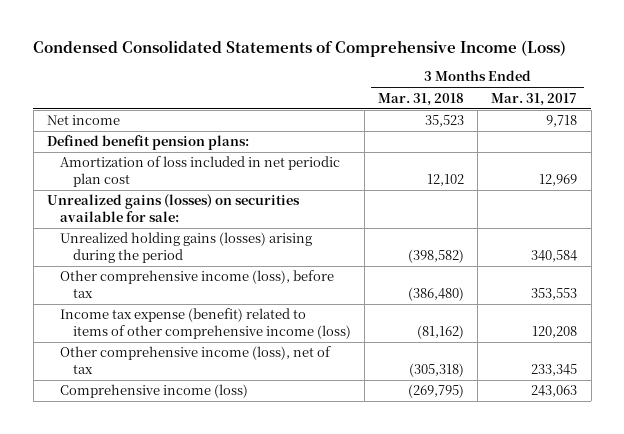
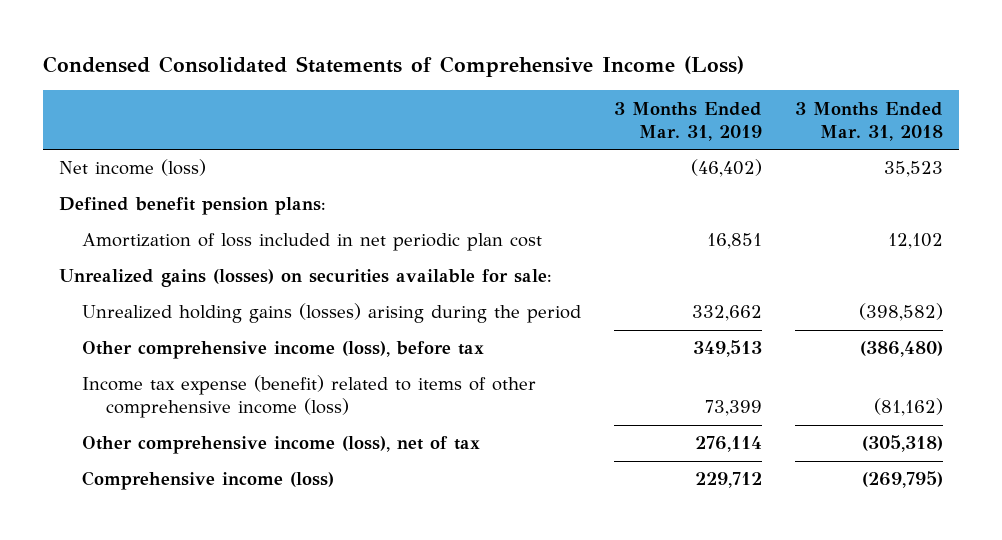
- | 3 Months Ended Mar. 31, 2018 | 3 Months Ended Mar. 31, 2017
+ | 3 Months Ended Mar. 31, 2019 | 3 Months Ended Mar. 31, 2018
- Net income | 35,523 | 9,718
+ Net income (loss) | (46,402) | 35,523

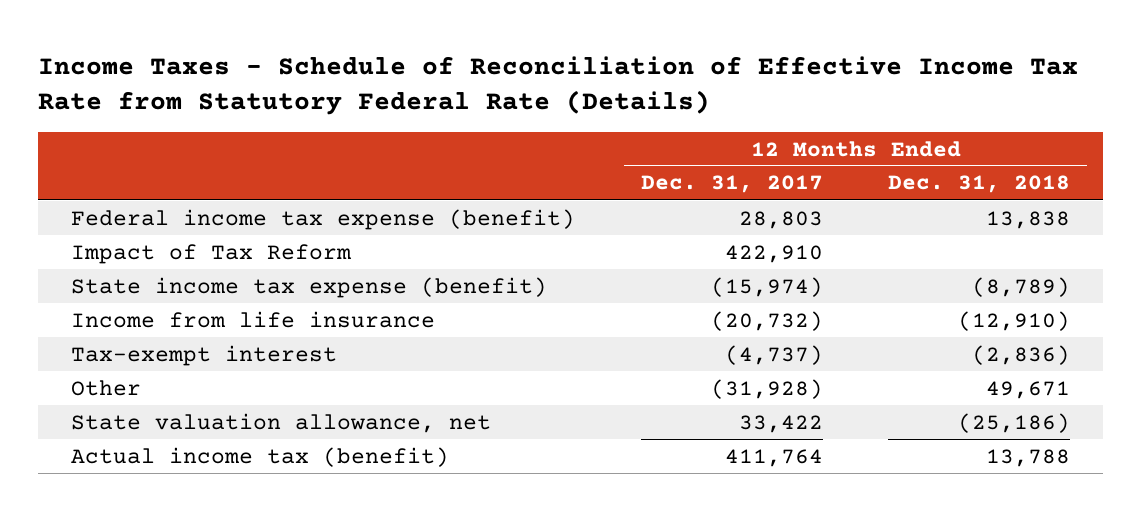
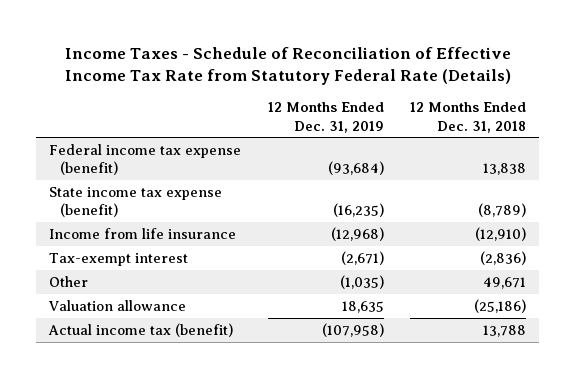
- | 12 Months Ended Dec. 31, 2017 | 12 Months Ended Dec. 31, 2018
+ | 12 Months Ended Dec. 31, 2019 | 12 Months Ended Dec. 31, 2018
- Impact of Tax Reform | 422,910 |
- State valuation allowance, net | 33,422 | (25,186)
+ Valuation allowance | 18,635 | (25,186)

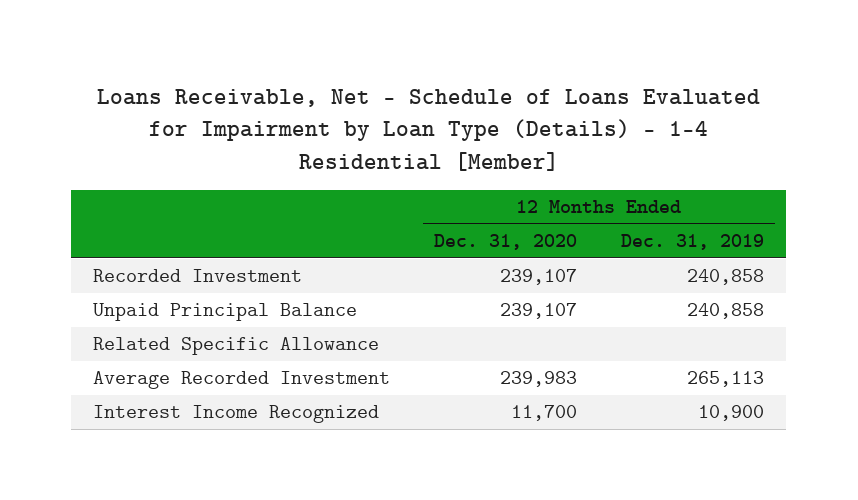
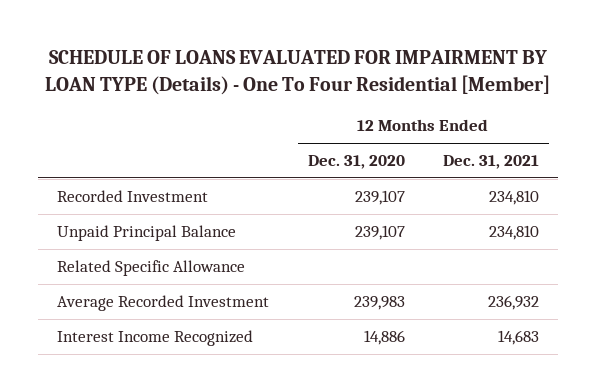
- Loans Receivable, Net - Schedule of Loans Evaluated for Impairment by Loan Type (Details) - 1-4 Residential [Member]
+ SCHEDULE OF LOANS EVALUATED FOR IMPAIRMENT BY LOAN TYPE (Details) - One To Four Residential [Member]
- | 12 Months Ended Dec. 31, 2020 | 12 Months Ended Dec. 31, 2019
+ | 12 Months Ended Dec. 31, 2020 | 12 Months Ended Dec. 31, 2021
- Interest Income Recognized | 11,700 | 10,900
+ Interest Income Recognized | 14,886 | 14,683

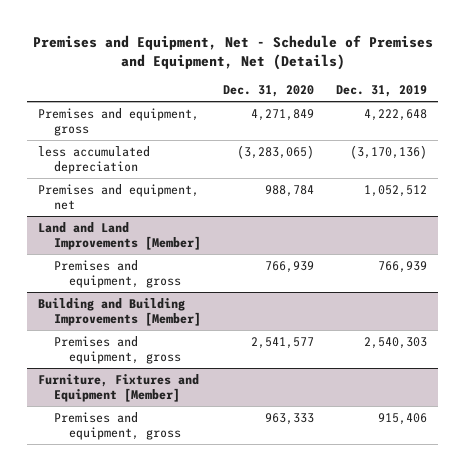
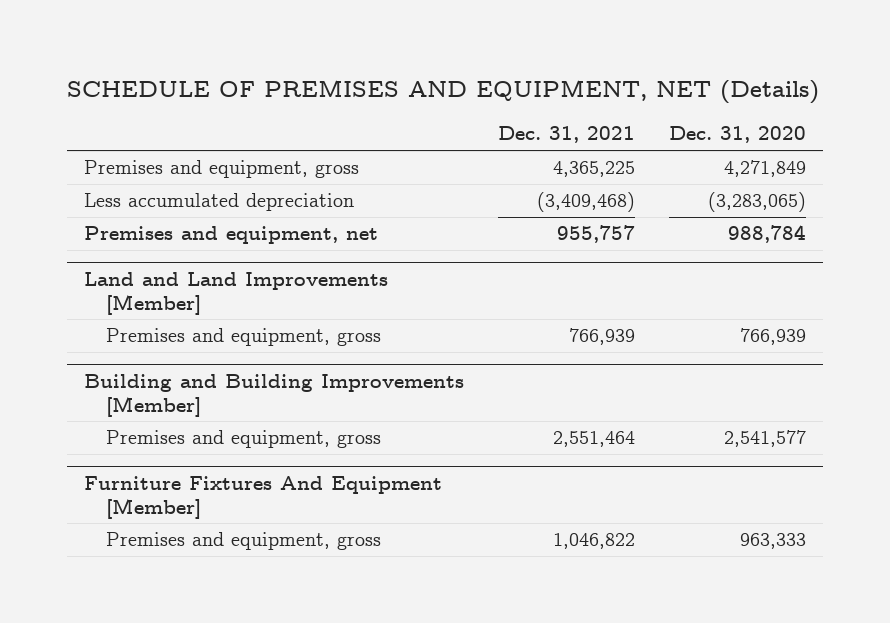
- Premises and Equipment, Net - Schedule of Premises and Equipment, Net (Details)
+ SCHEDULE OF PREMISES AND EQUIPMENT, NET (Details)
- | Dec. 31, 2020 | Dec. 31, 2019
+ | Dec. 31, 2021 | Dec. 31, 2020
- less accumulated depreciation | (3,283,065) | (3,170,136)
+ Less accumulated depreciation | (3,409,468) | (3,283,065)
- Furniture, Fixtures and Equipment [Member]
+ Furniture Fixtures And Equipment [Member]

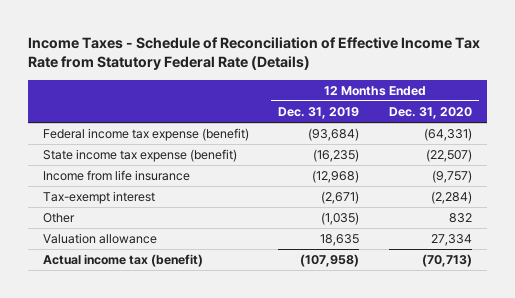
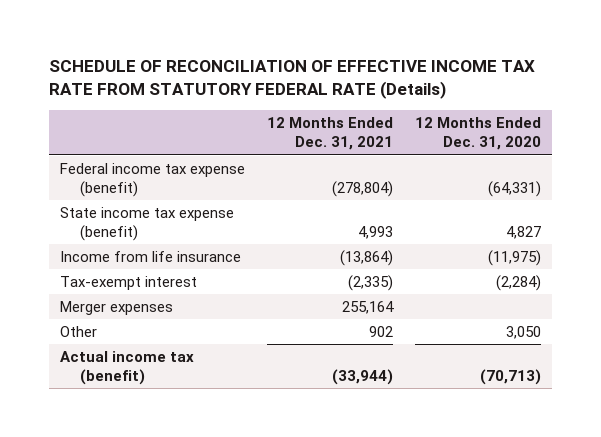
- Income Taxes - Schedule of Reconciliation of Effective Income Tax Rate from Statutory Federal Rate (Details)
+ SCHEDULE OF RECONCILIATION OF EFFECTIVE INCOME TAX RATE FROM STATUTORY FEDERAL RATE (Details)
- | 12 Months Ended Dec. 31, 2019 | 12 Months Ended Dec. 31, 2020
+ | 12 Months Ended Dec. 31, 2021 | 12 Months Ended Dec. 31, 2020
- State income tax expense (benefit) | (16,235) | (22,507)
- Income from life insurance | (12,968) | (9,757)
+ State income tax expense (benefit) | 4,993 | 4,827
+ Income from life insurance | (13,864) | (11,975)
- Other | (1,035) | 832
- Valuation allowance | 18,635 | 27,334
+ Merger expenses | 255,164 |
+ Other | 902 | 3,050

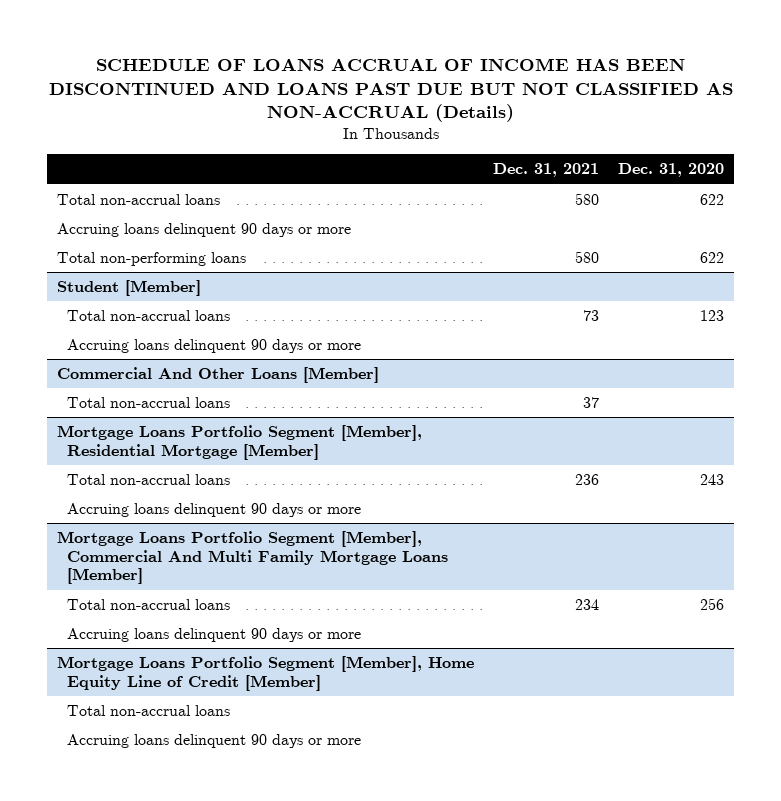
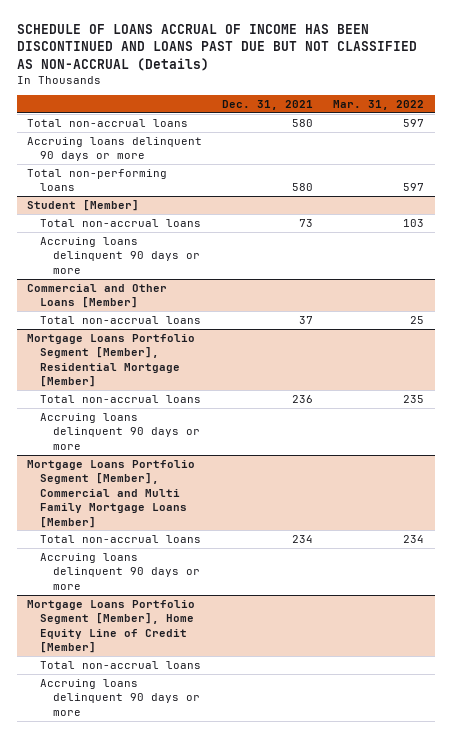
- | Dec. 31, 2021 | Dec. 31, 2020
+ | Dec. 31, 2021 | Mar. 31, 2022
- Commercial And Other Loans [Member]
+ Commercial and Other Loans [Member]
- Mortgage Loans Portfolio Segment [Member], Commercial And Multi Family Mortgage Loans [Member]
+ Mortgage Loans Portfolio Segment [Member], Commercial and Multi Family Mortgage Loans [Member]

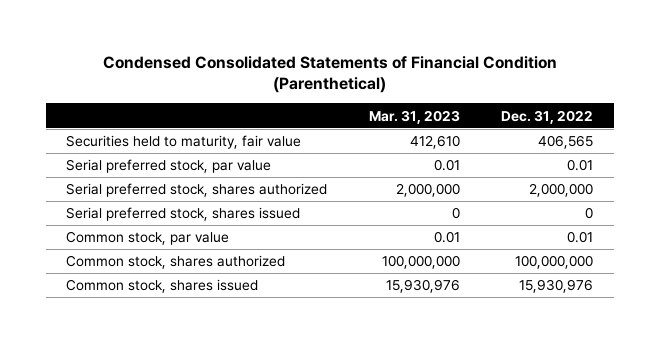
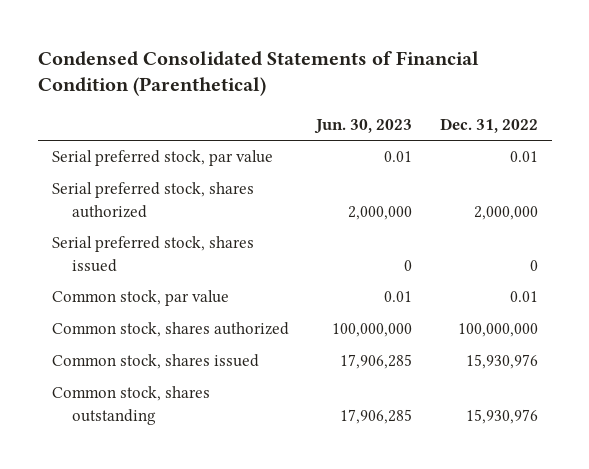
- | Mar. 31, 2023 | Dec. 31, 2022
+ | Jun. 30, 2023 | Dec. 31, 2022
- Securities held to maturity, fair value | 412,610 | 406,565
+ Common stock, shares outstanding | 17,906,285 | 15,930,976

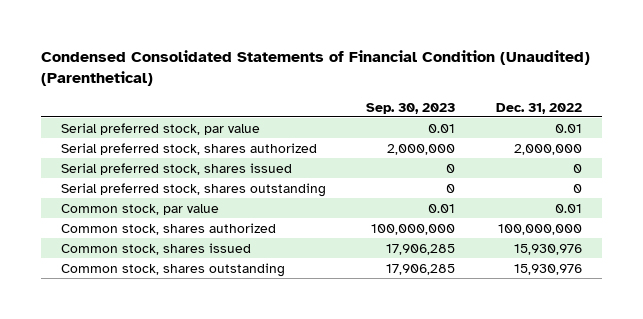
- Condensed Consolidated Statements of Financial Condition (Parenthetical)
+ Condensed Consolidated Statements of Financial Condition (Unaudited) (Parenthetical)
- | Jun. 30, 2023 | Dec. 31, 2022
+ | Sep. 30, 2023 | Dec. 31, 2022
+ Serial preferred stock, shares outstanding | 0 | 0

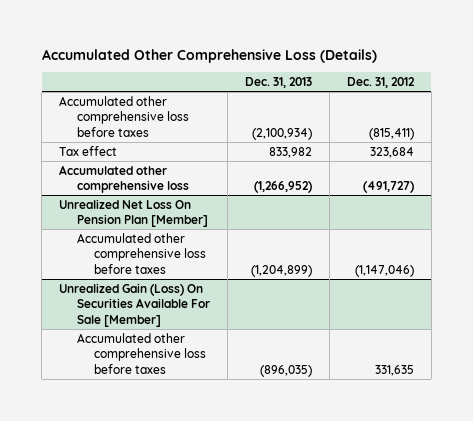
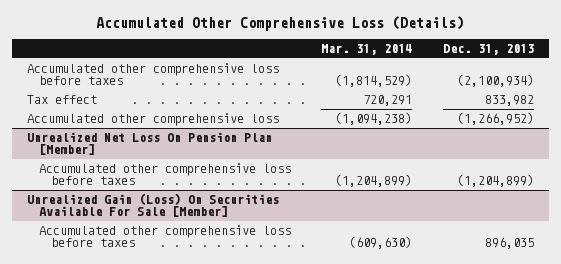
- | Dec. 31, 2013 | Dec. 31, 2012
+ | Mar. 31, 2014 | Dec. 31, 2013
@ Unrealized Gain (Loss) On Securities Available For Sale [Member]
- Accumulated other comprehensive loss before taxes | (896,035) | 331,635
+ Accumulated other comprehensive loss before taxes | (609,630) | 896,035

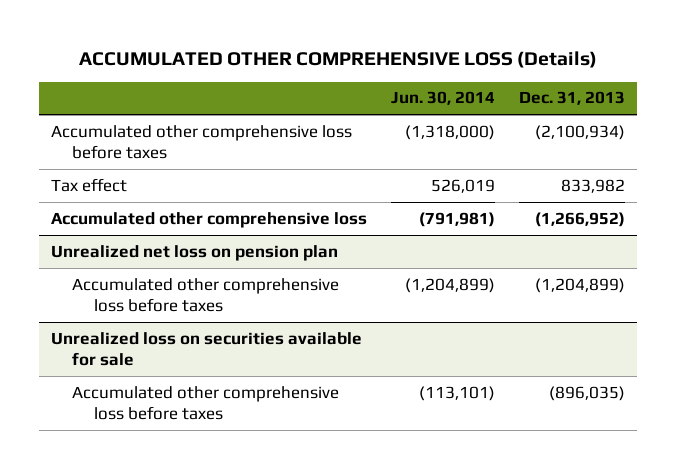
- Accumulated Other Comprehensive Loss (Details)
+ ACCUMULATED OTHER COMPREHENSIVE LOSS (Details)
- | Mar. 31, 2014 | Dec. 31, 2013
+ | Jun. 30, 2014 | Dec. 31, 2013
- Unrealized Net Loss On Pension Plan [Member]
+ Unrealized net loss on pension plan
- Unrealized Gain (Loss) On Securities Available For Sale [Member]
- Accumulated other comprehensive loss before taxes | (609,630) | 896,035
+ Unrealized loss on securities available for sale
+ Accumulated other comprehensive loss before taxes | (113,101) | (896,035)

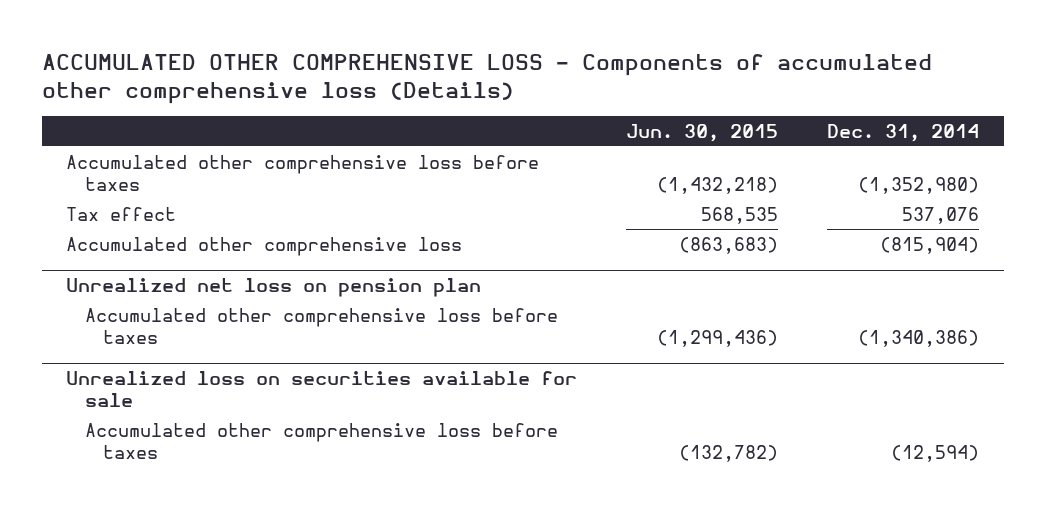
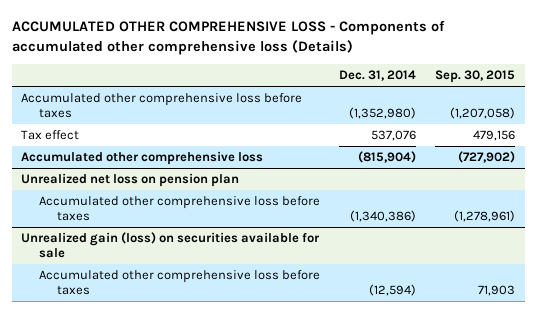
- | Jun. 30, 2015 | Dec. 31, 2014
+ | Dec. 31, 2014 | Sep. 30, 2015
- Unrealized loss on securities available for sale
+ Unrealized gain (loss) on securities available for sale

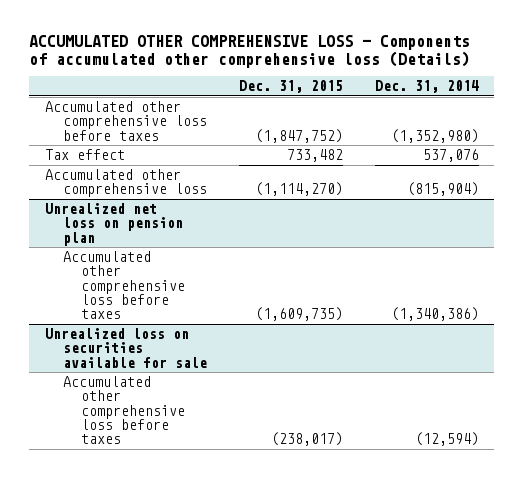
- | Dec. 31, 2014 | Sep. 30, 2015
+ | Dec. 31, 2015 | Dec. 31, 2014
- Unrealized gain (loss) on securities available for sale
+ Unrealized loss on securities available for sale

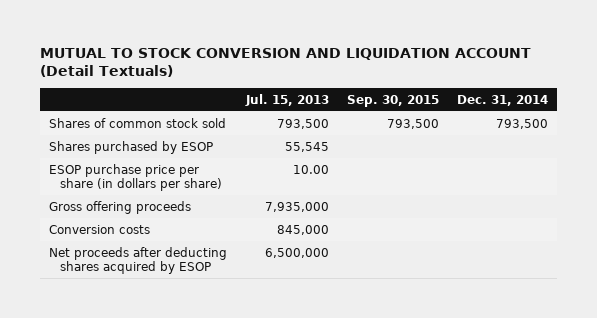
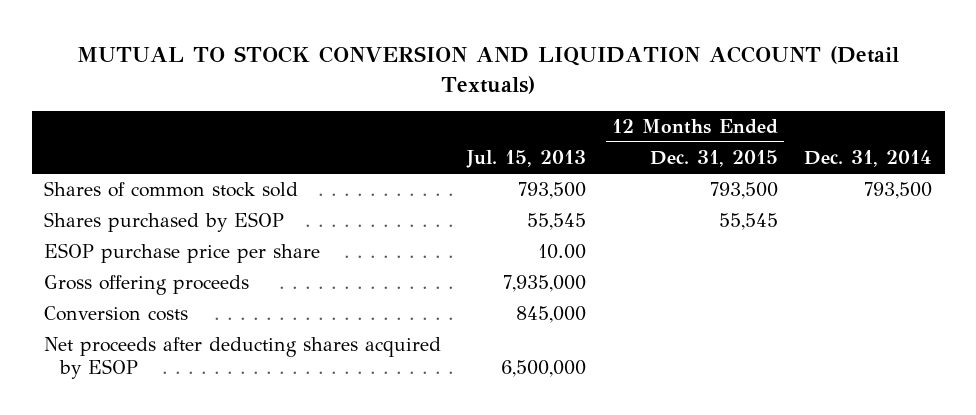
- | Jul. 15, 2013 | Sep. 30, 2015 | Dec. 31, 2014
+ | Jul. 15, 2013 | 12 Months Ended Dec. 31, 2015 | Dec. 31, 2014
- ESOP purchase price per share (in dollars per share) | 10.00 | |
+ ESOP purchase price per share | 10.00 | |

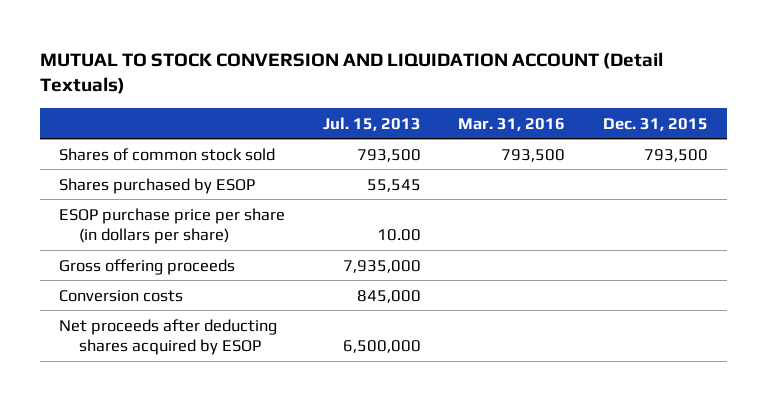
- | Jul. 15, 2013 | 12 Months Ended Dec. 31, 2015 | Dec. 31, 2014
+ | Jul. 15, 2013 | Mar. 31, 2016 | Dec. 31, 2015
- ESOP purchase price per share | 10.00 | |
+ ESOP purchase price per share (in dollars per share) | 10.00 | |

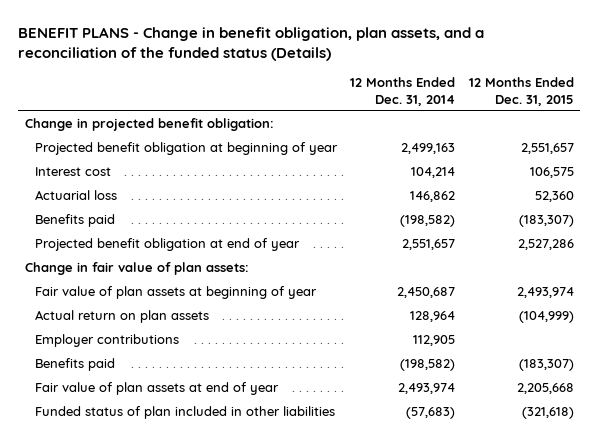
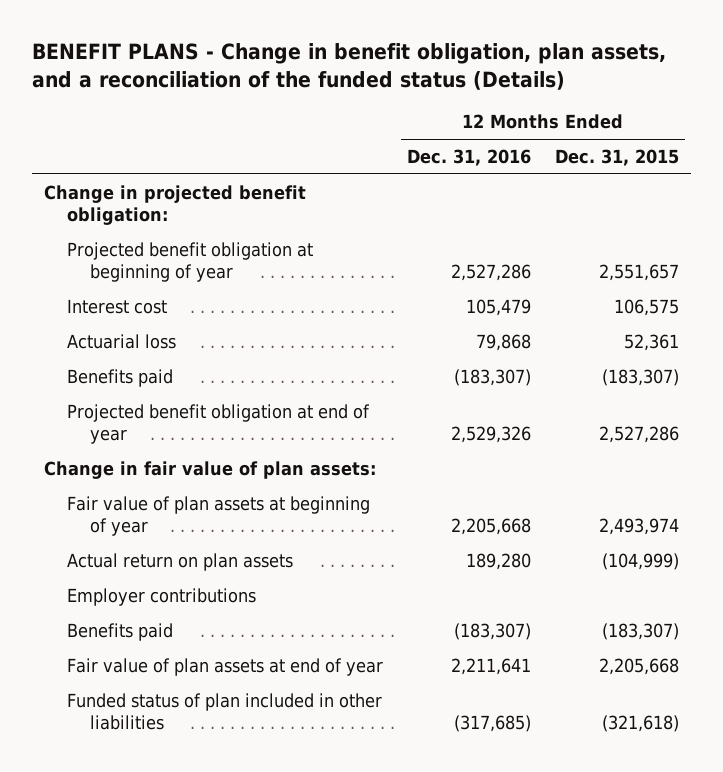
- | 12 Months Ended Dec. 31, 2014 | 12 Months Ended Dec. 31, 2015
+ | 12 Months Ended Dec. 31, 2016 | 12 Months Ended Dec. 31, 2015
- Actuarial loss | 146,862 | 52,360
+ Actuarial loss | 79,868 | 52,361

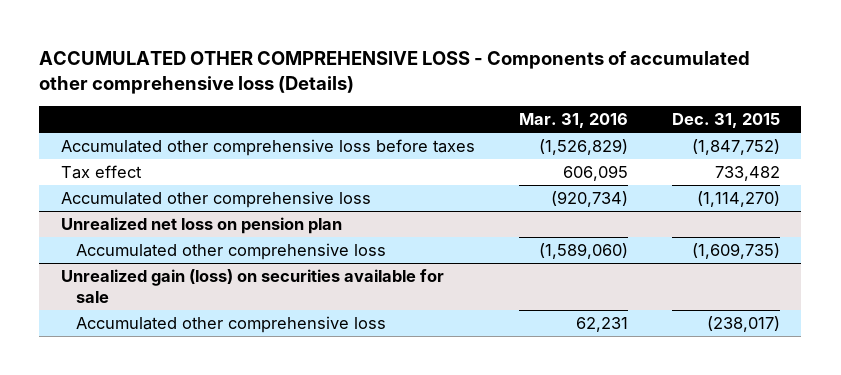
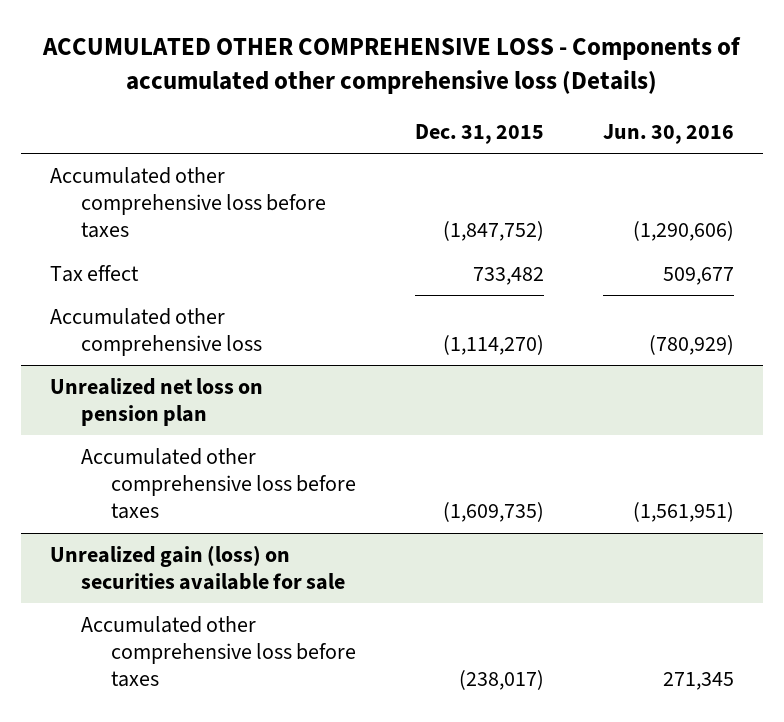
- | Mar. 31, 2016 | Dec. 31, 2015
+ | Dec. 31, 2015 | Jun. 30, 2016
@ Unrealized net loss on pension plan
- Accumulated other comprehensive loss | (1,589,060) | (1,609,735)
+ Accumulated other comprehensive loss before taxes | (1,609,735) | (1,561,951)
@ Unrealized gain (loss) on securities available for sale
- Accumulated other comprehensive loss | 62,231 | (238,017)
+ Accumulated other comprehensive loss before taxes | (238,017) | 271,345

